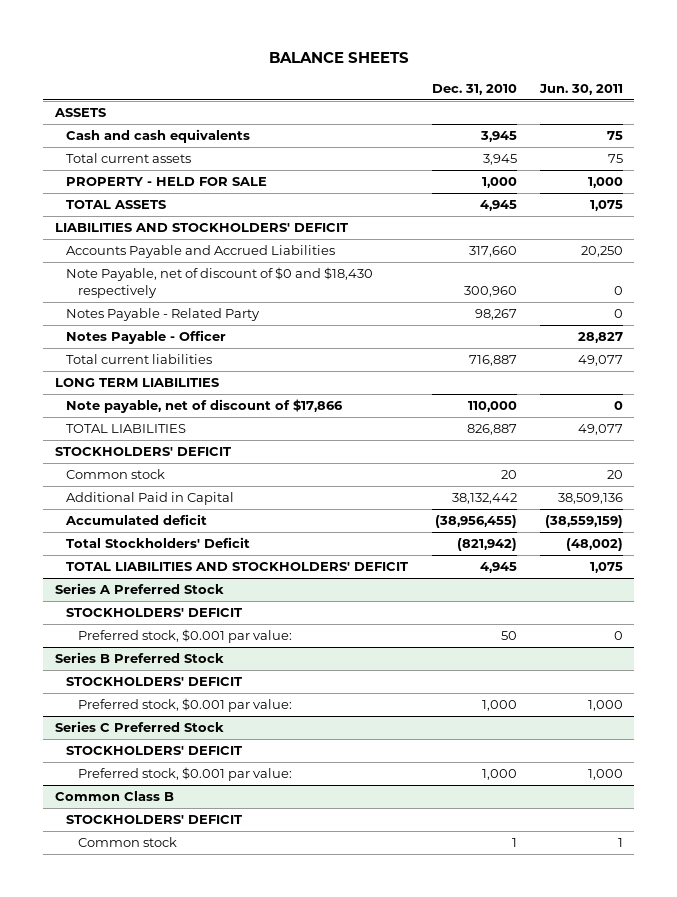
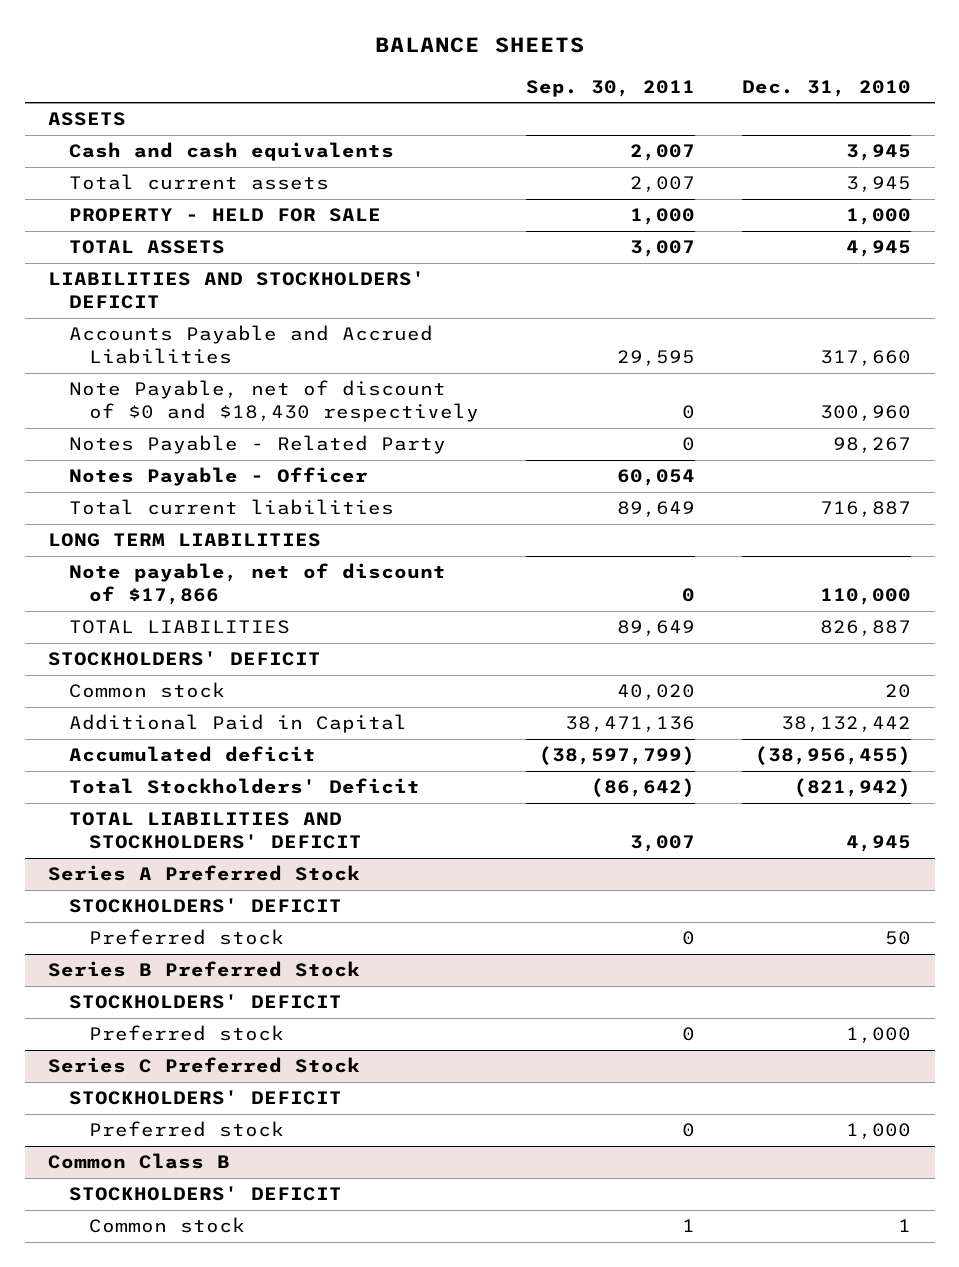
- | Dec. 31, 2010 | Jun. 30, 2011
+ | Sep. 30, 2011 | Dec. 31, 2010
@ Series A Preferred Stock
- Preferred stock, $0.001 par value: | 50 | 0
+ Preferred stock | 0 | 50
@ Series B Preferred Stock
- Preferred stock, $0.001 par value: | 1,000 | 1,000
+ Preferred stock | 0 | 1,000
@ Series C Preferred Stock
- Preferred stock, $0.001 par value: | 1,000 | 1,000
+ Preferred stock | 0 | 1,000

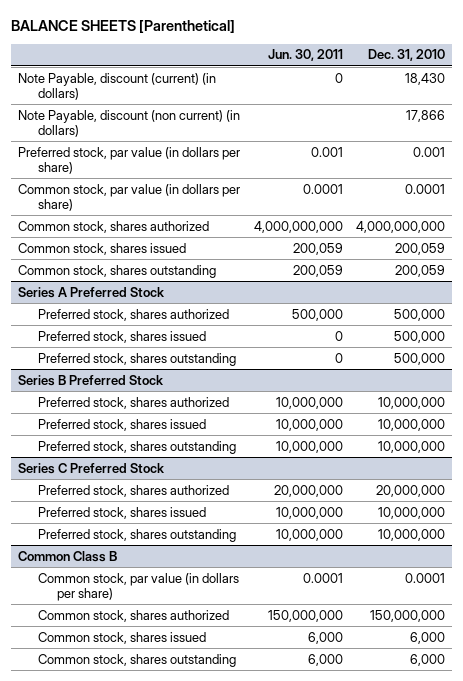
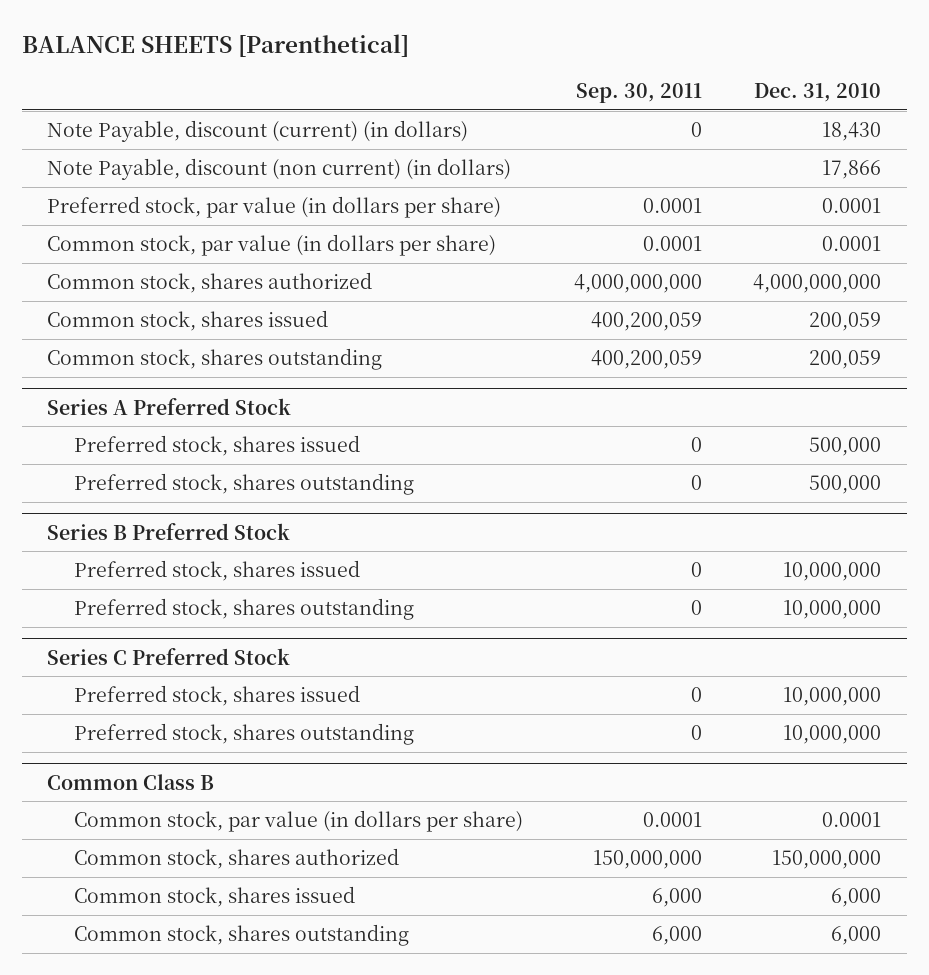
- | Jun. 30, 2011 | Dec. 31, 2010
+ | Sep. 30, 2011 | Dec. 31, 2010
- Preferred stock, par value (in dollars per share) | 0.001 | 0.001
+ Preferred stock, par value (in dollars per share) | 0.0001 | 0.0001
@ Series A Preferred Stock
- Preferred stock, shares authorized | 500,000 | 500,000
@ Series B Preferred Stock
- Preferred stock, shares authorized | 10,000,000 | 10,000,000
@ Series C Preferred Stock
- Preferred stock, shares authorized | 20,000,000 | 20,000,000

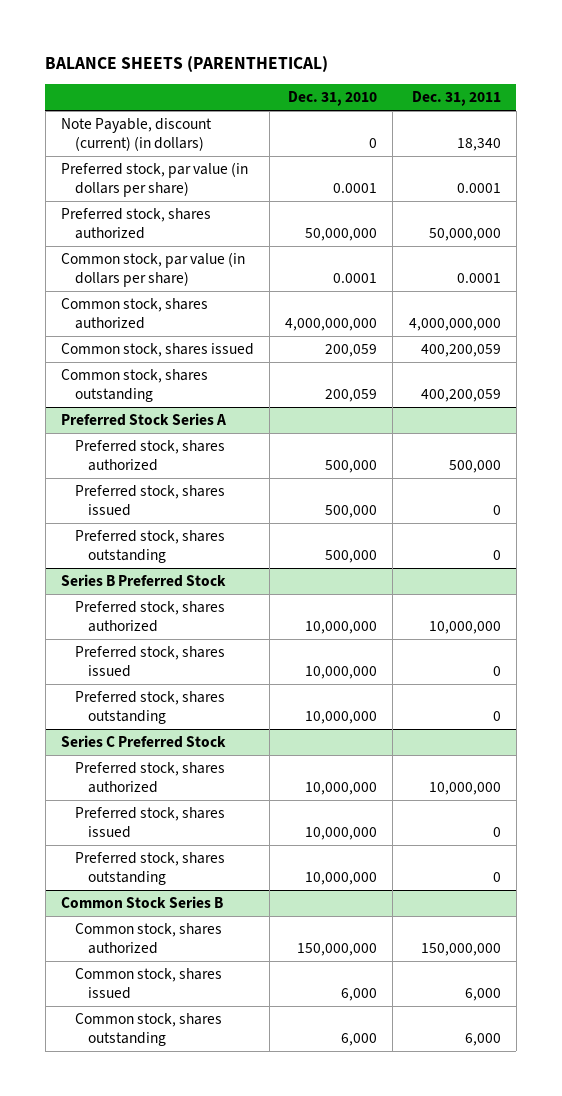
- BALANCE SHEETS [Parenthetical]
+ BALANCE SHEETS (PARENTHETICAL)
- | Sep. 30, 2011 | Dec. 31, 2010
+ | Dec. 31, 2010 | Dec. 31, 2011
- Note Payable, discount (current) (in dollars) | 0 | 18,430
- Note Payable, discount (non current) (in dollars) | | 17,866
+ Note Payable, discount (current) (in dollars) | 0 | 18,340
+ Preferred stock, shares authorized | 50,000,000 | 50,000,000
- Series A Preferred Stock
+ Preferred Stock Series A
+ Preferred stock, shares authorized | 500,000 | 500,000
@ Series B Preferred Stock
+ Preferred stock, shares authorized | 10,000,000 | 10,000,000
@ Series C Preferred Stock
+ Preferred stock, shares authorized | 10,000,000 | 10,000,000
- Common Class B
- Common stock, par value (in dollars per share) | 0.0001 | 0.0001
+ Common Stock Series B

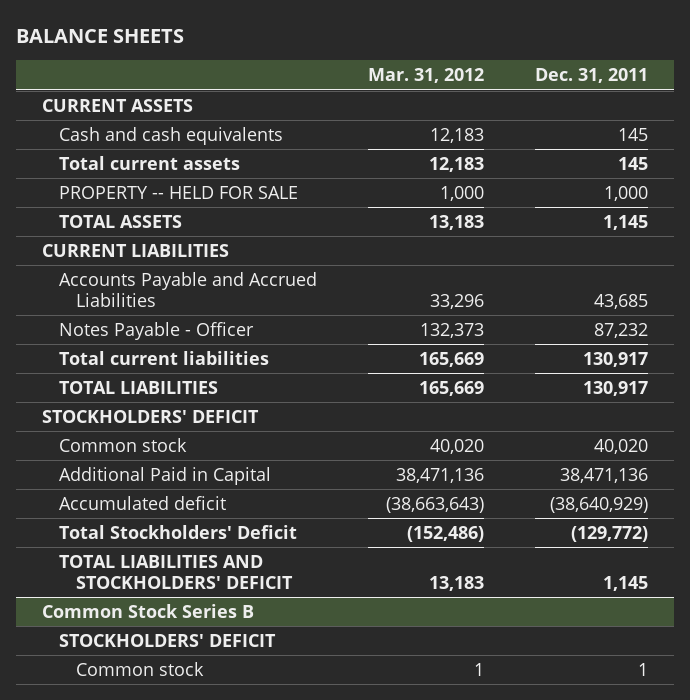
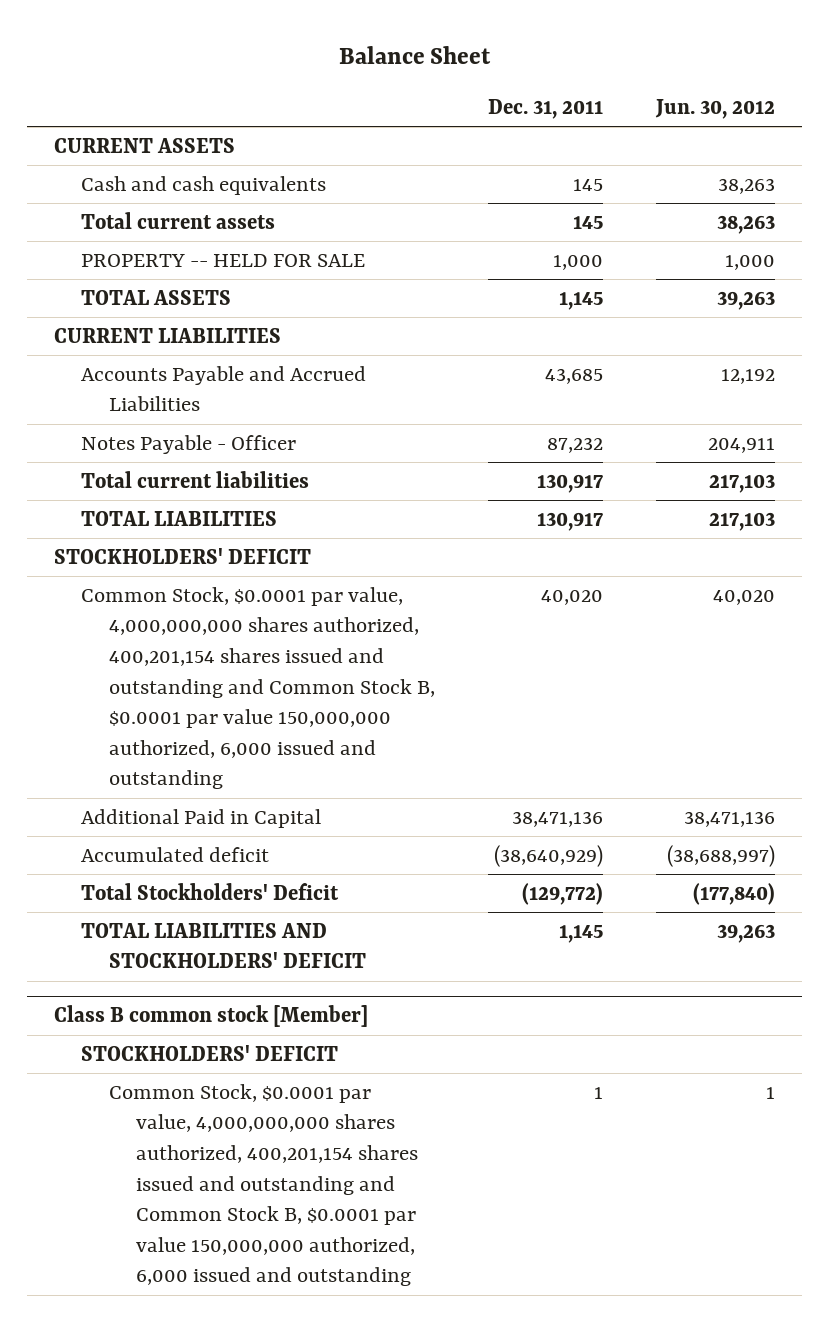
- BALANCE SHEETS
+ Balance Sheet
- | Mar. 31, 2012 | Dec. 31, 2011
+ | Dec. 31, 2011 | Jun. 30, 2012
- Common stock | 40,020 | 40,020
+ Common Stock, $0.0001 par value, 4,000,000,000 shares authorized, 400,201,154 shares issued and outstanding and Common Stock B, $0.0001 par value 150,000,000 authorized, 6,000 issued and outstanding | 40,020 | 40,020
- Common Stock Series B
+ Class B common stock [Member]
- Common stock | 1 | 1
+ Common Stock, $0.0001 par value, 4,000,000,000 shares authorized, 400,201,154 shares issued and outstanding and Common Stock B, $0.0001 par value 150,000,000 authorized, 6,000 issued and outstanding | 1 | 1

